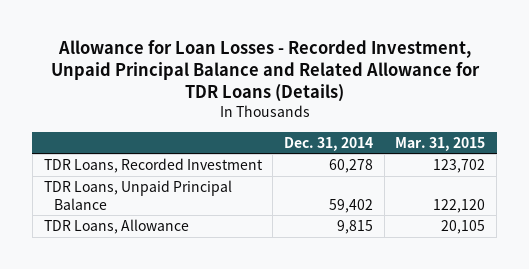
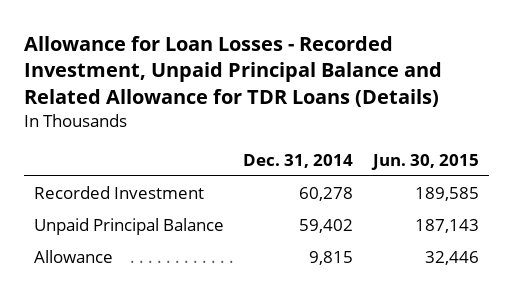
- | Dec. 31, 2014 | Mar. 31, 2015
+ | Dec. 31, 2014 | Jun. 30, 2015
- TDR Loans, Recorded Investment | 60,278 | 123,702
- TDR Loans, Unpaid Principal Balance | 59,402 | 122,120
- TDR Loans, Allowance | 9,815 | 20,105
+ Recorded Investment | 60,278 | 189,585
+ Unpaid Principal Balance | 59,402 | 187,143
+ Allowance | 9,815 | 32,446

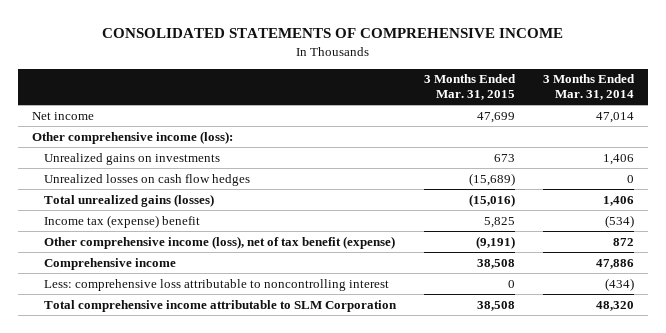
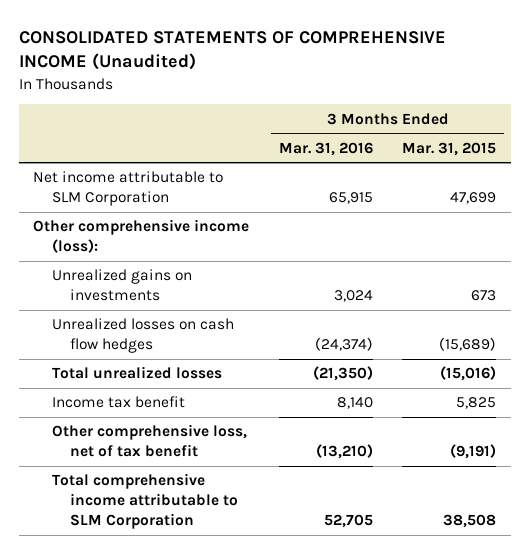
- CONSOLIDATED STATEMENTS OF COMPREHENSIVE INCOME
+ CONSOLIDATED STATEMENTS OF COMPREHENSIVE INCOME (Unaudited)
- | 3 Months Ended Mar. 31, 2015 | 3 Months Ended Mar. 31, 2014
+ | 3 Months Ended Mar. 31, 2016 | 3 Months Ended Mar. 31, 2015
- Net income | 47,699 | 47,014
+ Net income attributable to SLM Corporation | 65,915 | 47,699
- Total unrealized gains (losses) | (15,016) | 1,406
- Income tax (expense) benefit | 5,825 | (534)
- Other comprehensive income (loss), net of tax benefit (expense) | (9,191) | 872
- Comprehensive income | 38,508 | 47,886
- Less: comprehensive loss attributable to noncontrolling interest | 0 | (434)
+ Total unrealized losses | (21,350) | (15,016)
+ Income tax benefit | 8,140 | 5,825
+ Other comprehensive loss, net of tax benefit | (13,210) | (9,191)

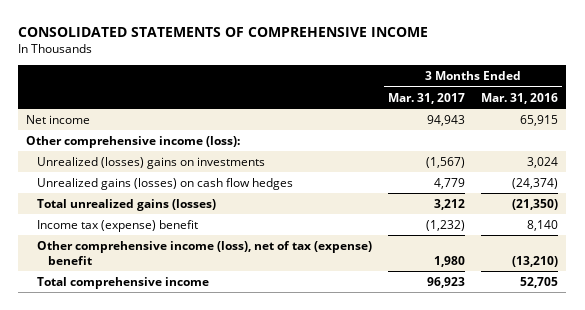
- CONSOLIDATED STATEMENTS OF COMPREHENSIVE INCOME (Unaudited)
+ CONSOLIDATED STATEMENTS OF COMPREHENSIVE INCOME
- | 3 Months Ended Mar. 31, 2016 | 3 Months Ended Mar. 31, 2015
+ | 3 Months Ended Mar. 31, 2017 | 3 Months Ended Mar. 31, 2016
- Net income attributable to SLM Corporation | 65,915 | 47,699
+ Net income | 94,943 | 65,915
- Unrealized gains on investments | 3,024 | 673
- Unrealized losses on cash flow hedges | (24,374) | (15,689)
- Total unrealized losses | (21,350) | (15,016)
- Income tax benefit | 8,140 | 5,825
- Other comprehensive loss, net of tax benefit | (13,210) | (9,191)
- Total comprehensive income attributable to SLM Corporation | 52,705 | 38,508
+ Unrealized (losses) gains on investments | (1,567) | 3,024
+ Unrealized gains (losses) on cash flow hedges | 4,779 | (24,374)
+ Total unrealized gains (losses) | 3,212 | (21,350)
+ Income tax (expense) benefit | (1,232) | 8,140
+ Other comprehensive income (loss), net of tax (expense) benefit | 1,980 | (13,210)
+ Total comprehensive income | 96,923 | 52,705

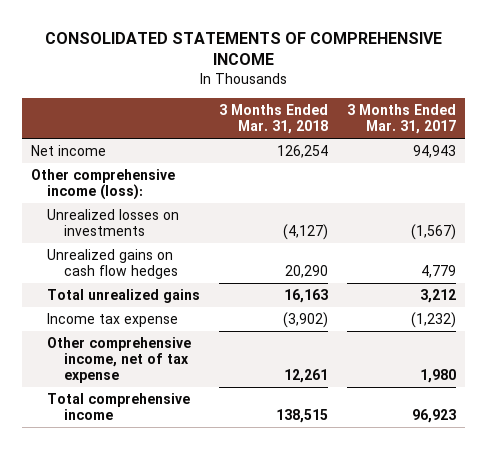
- | 3 Months Ended Mar. 31, 2017 | 3 Months Ended Mar. 31, 2016
+ | 3 Months Ended Mar. 31, 2018 | 3 Months Ended Mar. 31, 2017
- Unrealized (losses) gains on investments | (1,567) | 3,024
- Unrealized gains (losses) on cash flow hedges | 4,779 | (24,374)
- Total unrealized gains (losses) | 3,212 | (21,350)
- Income tax (expense) benefit | (1,232) | 8,140
- Other comprehensive income (loss), net of tax (expense) benefit | 1,980 | (13,210)
+ Unrealized losses on investments | (4,127) | (1,567)
+ Unrealized gains on cash flow hedges | 20,290 | 4,779
+ Total unrealized gains | 16,163 | 3,212
+ Income tax expense | (3,902) | (1,232)
+ Other comprehensive income, net of tax expense | 12,261 | 1,980

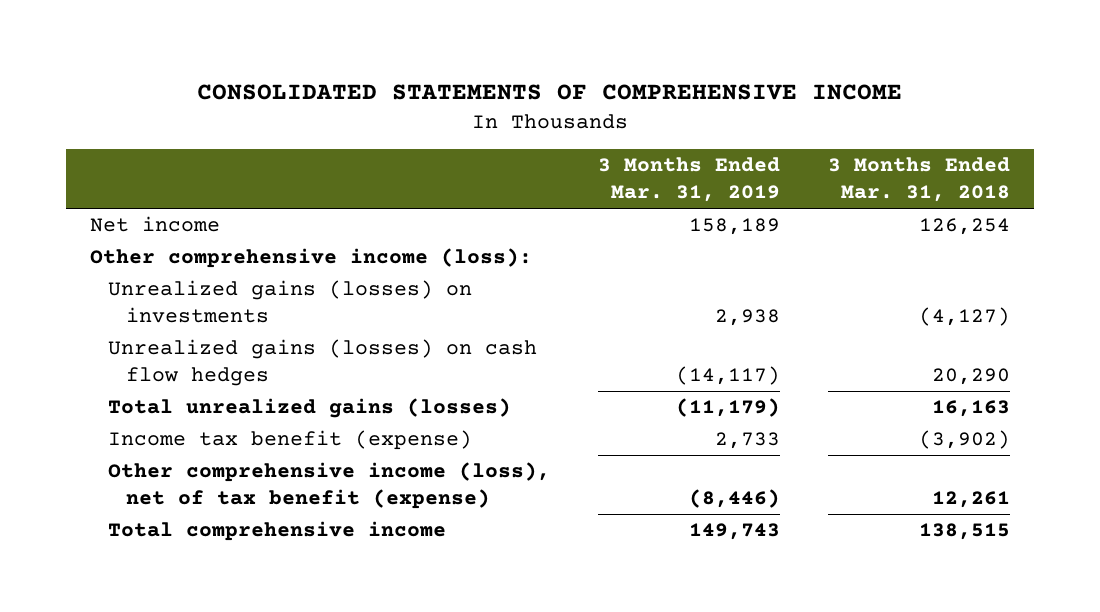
- | 3 Months Ended Mar. 31, 2018 | 3 Months Ended Mar. 31, 2017
+ | 3 Months Ended Mar. 31, 2019 | 3 Months Ended Mar. 31, 2018
- Unrealized losses on investments | (4,127) | (1,567)
- Unrealized gains on cash flow hedges | 20,290 | 4,779
- Total unrealized gains | 16,163 | 3,212
- Income tax expense | (3,902) | (1,232)
- Other comprehensive income, net of tax expense | 12,261 | 1,980
+ Unrealized gains (losses) on investments | 2,938 | (4,127)
+ Unrealized gains (losses) on cash flow hedges | (14,117) | 20,290
+ Total unrealized gains (losses) | (11,179) | 16,163
+ Income tax benefit (expense) | 2,733 | (3,902)
+ Other comprehensive income (loss), net of tax benefit (expense) | (8,446) | 12,261

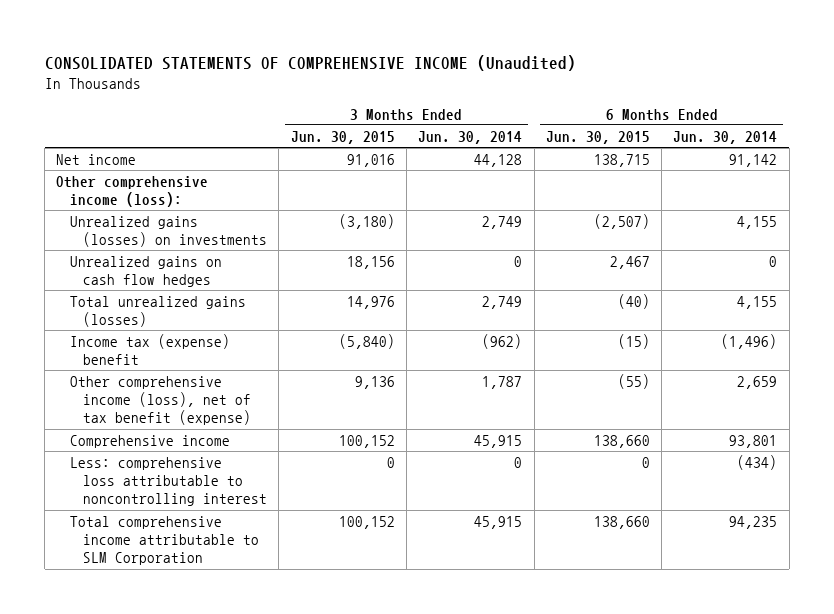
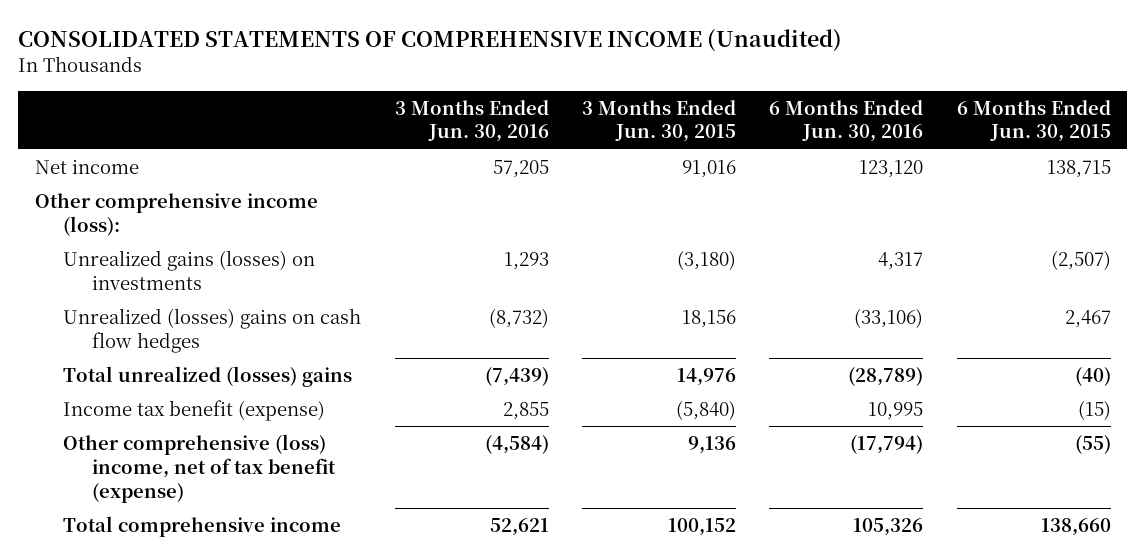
- | 3 Months Ended Jun. 30, 2015 | 3 Months Ended Jun. 30, 2014 | 6 Months Ended Jun. 30, 2015 | 6 Months Ended Jun. 30, 2014
+ | 3 Months Ended Jun. 30, 2016 | 3 Months Ended Jun. 30, 2015 | 6 Months Ended Jun. 30, 2016 | 6 Months Ended Jun. 30, 2015
- Unrealized gains on cash flow hedges | 18,156 | 0 | 2,467 | 0
- Total unrealized gains (losses) | 14,976 | 2,749 | (40) | 4,155
- Income tax (expense) benefit | (5,840) | (962) | (15) | (1,496)
- Other comprehensive income (loss), net of tax benefit (expense) | 9,136 | 1,787 | (55) | 2,659
- Comprehensive income | 100,152 | 45,915 | 138,660 | 93,801
- Less: comprehensive loss attributable to noncontrolling interest | 0 | 0 | 0 | (434)
- Total comprehensive income attributable to SLM Corporation | 100,152 | 45,915 | 138,660 | 94,235
+ Unrealized (losses) gains on cash flow hedges | (8,732) | 18,156 | (33,106) | 2,467
+ Total unrealized (losses) gains | (7,439) | 14,976 | (28,789) | (40)
+ Income tax benefit (expense) | 2,855 | (5,840) | 10,995 | (15)
+ Other comprehensive (loss) income, net of tax benefit (expense) | (4,584) | 9,136 | (17,794) | (55)
+ Total comprehensive income | 52,621 | 100,152 | 105,326 | 138,660

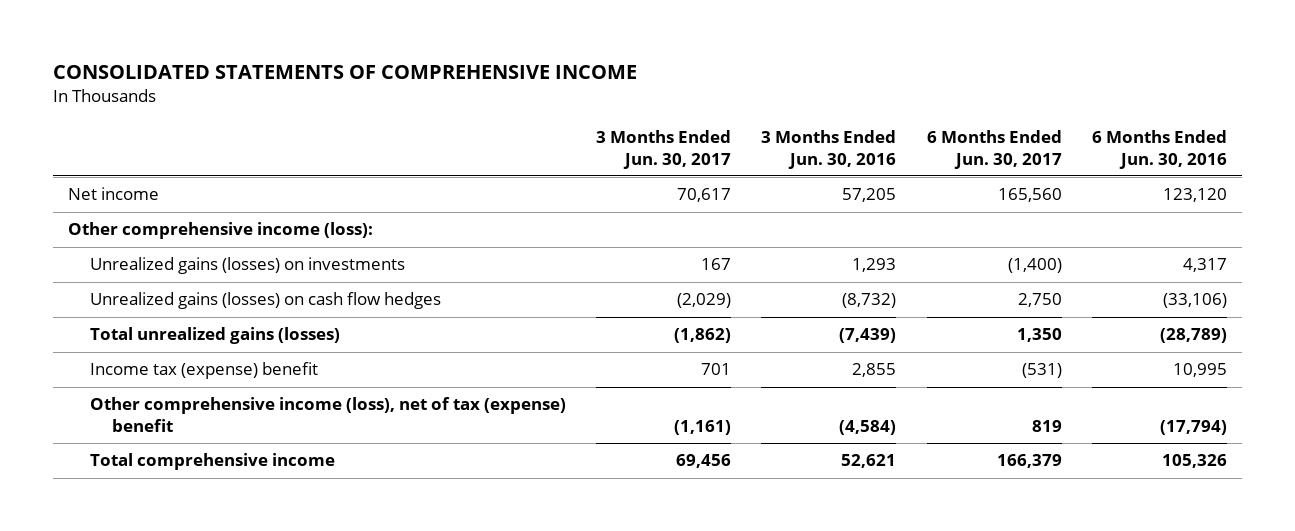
- CONSOLIDATED STATEMENTS OF COMPREHENSIVE INCOME (Unaudited)
+ CONSOLIDATED STATEMENTS OF COMPREHENSIVE INCOME
- | 3 Months Ended Jun. 30, 2016 | 3 Months Ended Jun. 30, 2015 | 6 Months Ended Jun. 30, 2016 | 6 Months Ended Jun. 30, 2015
+ | 3 Months Ended Jun. 30, 2017 | 3 Months Ended Jun. 30, 2016 | 6 Months Ended Jun. 30, 2017 | 6 Months Ended Jun. 30, 2016
- Unrealized (losses) gains on cash flow hedges | (8,732) | 18,156 | (33,106) | 2,467
- Total unrealized (losses) gains | (7,439) | 14,976 | (28,789) | (40)
- Income tax benefit (expense) | 2,855 | (5,840) | 10,995 | (15)
- Other comprehensive (loss) income, net of tax benefit (expense) | (4,584) | 9,136 | (17,794) | (55)
+ Unrealized gains (losses) on cash flow hedges | (2,029) | (8,732) | 2,750 | (33,106)
+ Total unrealized gains (losses) | (1,862) | (7,439) | 1,350 | (28,789)
+ Income tax (expense) benefit | 701 | 2,855 | (531) | 10,995
+ Other comprehensive income (loss), net of tax (expense) benefit | (1,161) | (4,584) | 819 | (17,794)

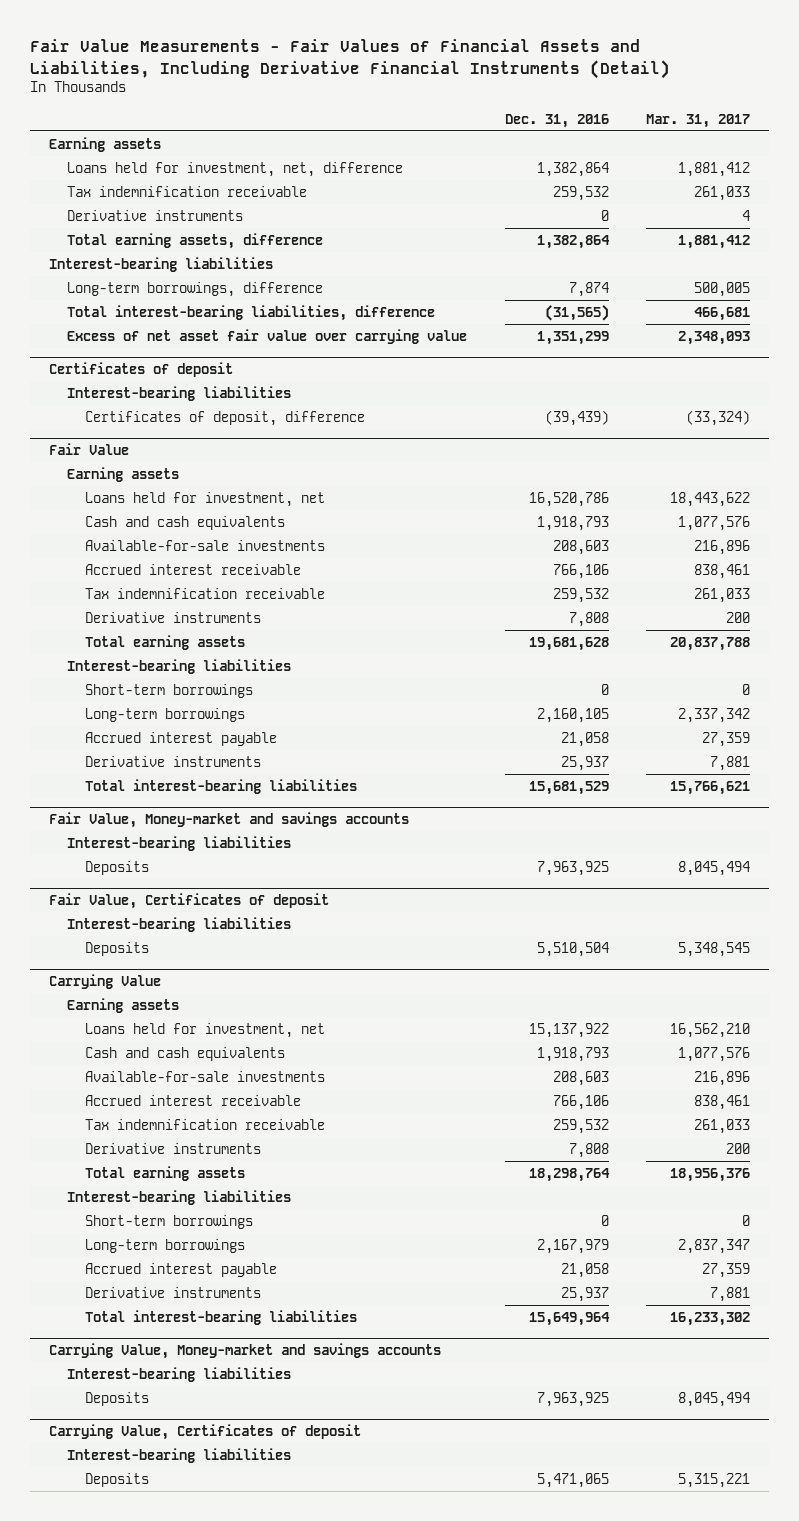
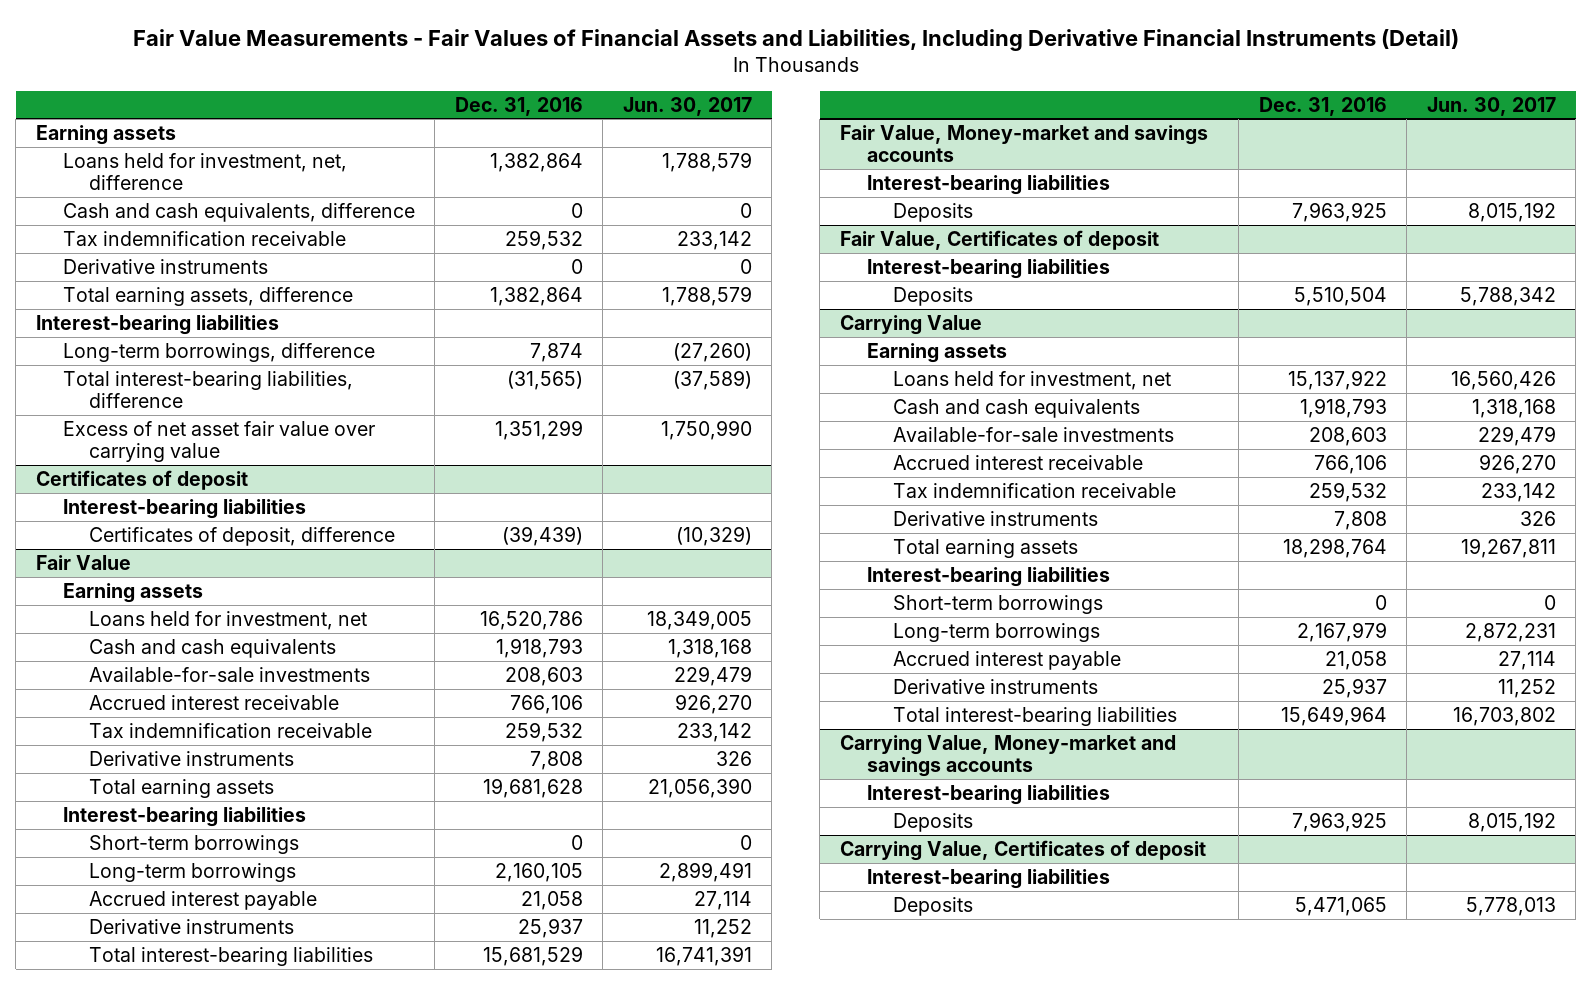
- | Dec. 31, 2016 | Mar. 31, 2017
+ | Dec. 31, 2016 | Jun. 30, 2017
+ Cash and cash equivalents, difference | 0 | 0

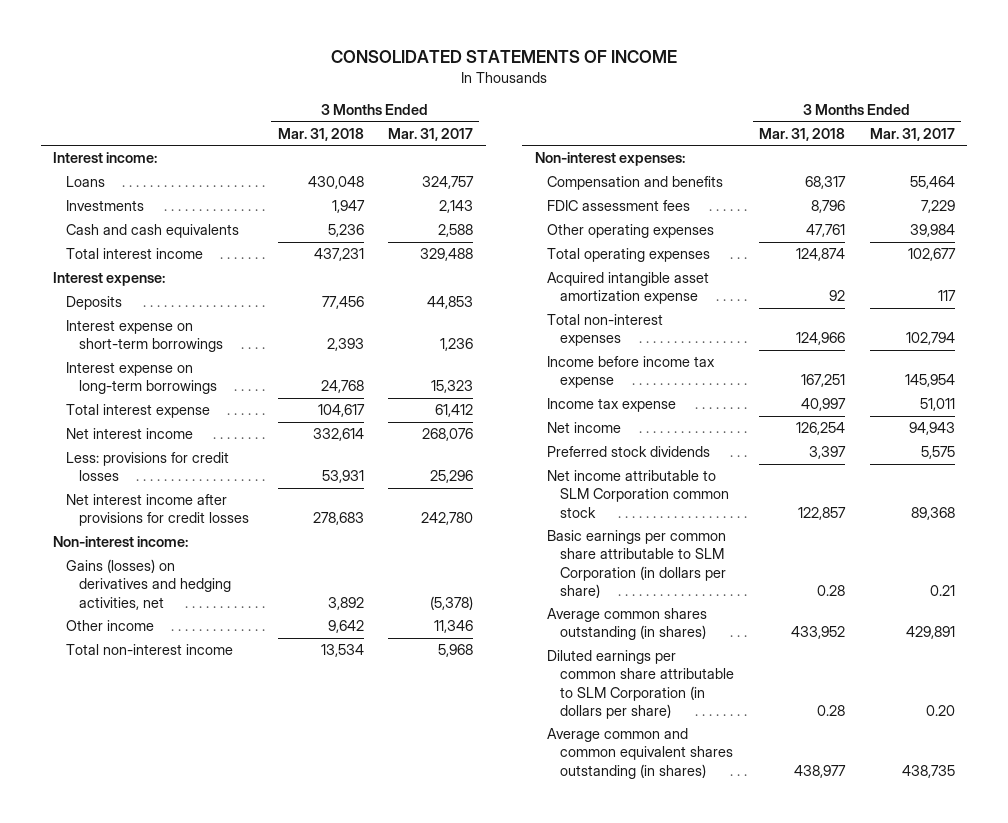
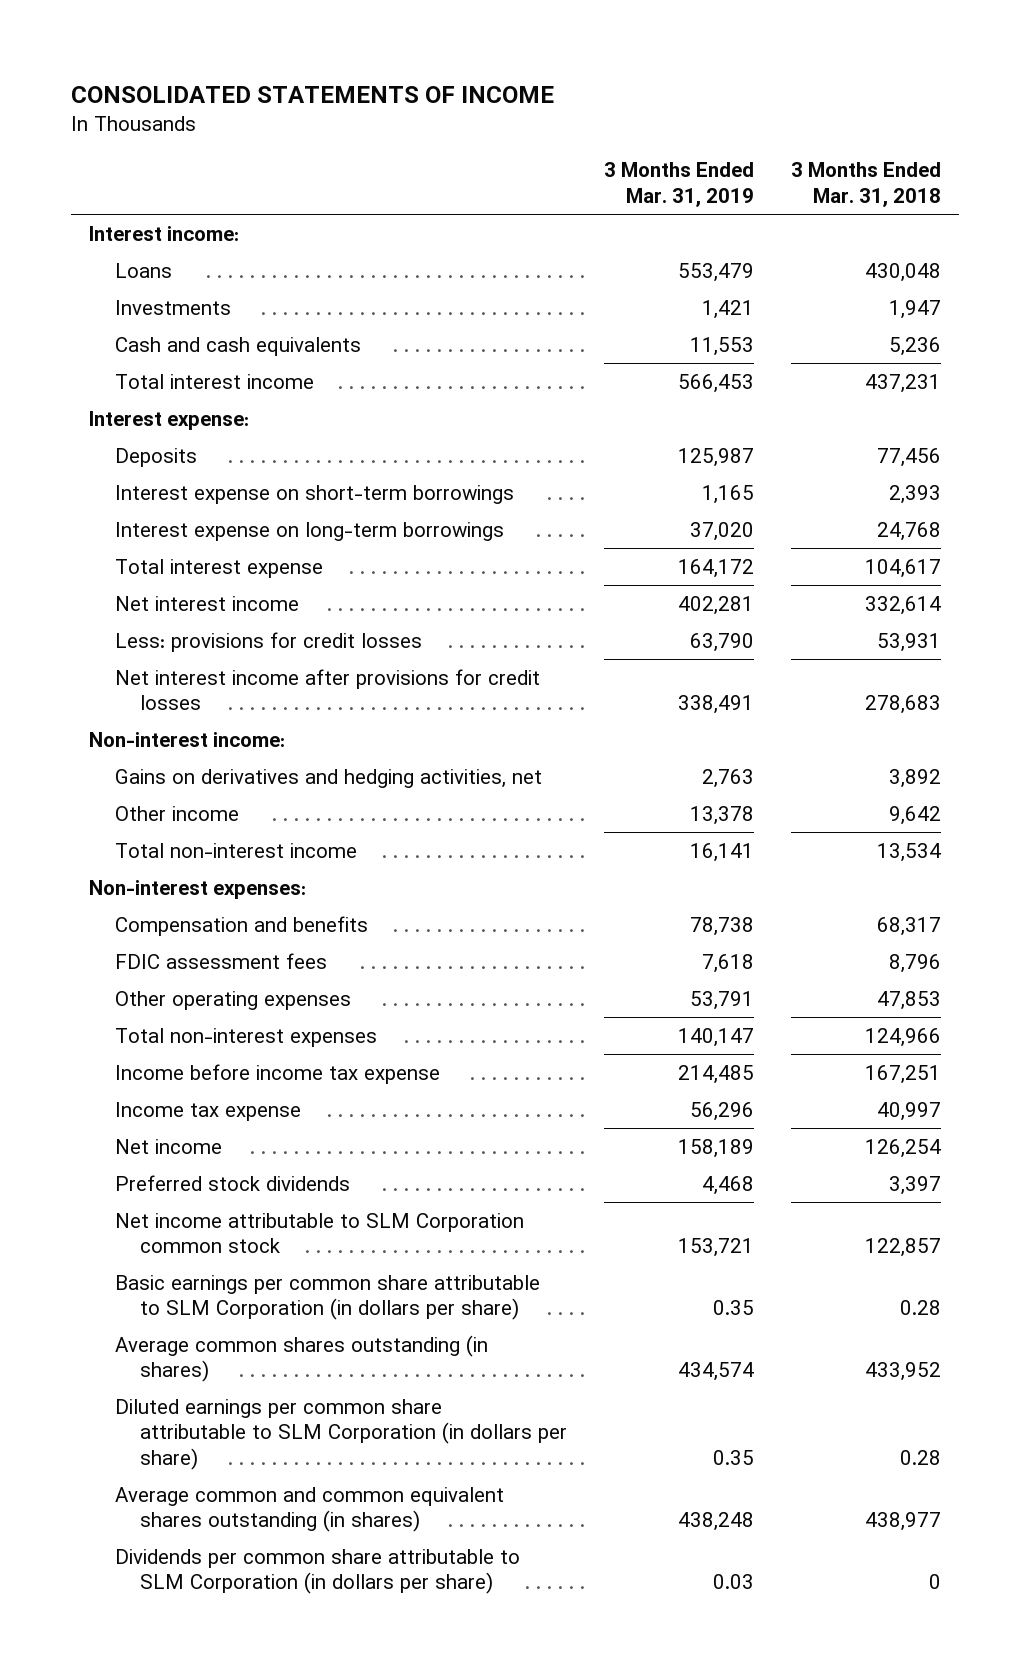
- | 3 Months Ended Mar. 31, 2018 | 3 Months Ended Mar. 31, 2017
+ | 3 Months Ended Mar. 31, 2019 | 3 Months Ended Mar. 31, 2018
- Gains (losses) on derivatives and hedging activities, net | 3,892 | (5,378)
+ Gains on derivatives and hedging activities, net | 2,763 | 3,892
- Other operating expenses | 47,761 | 39,984
- Total operating expenses | 124,874 | 102,677
- Acquired intangible asset amortization expense | 92 | 117
+ Other operating expenses | 53,791 | 47,853
+ Dividends per common share attributable to SLM Corporation (in dollars per share) | 0.03 | 0

